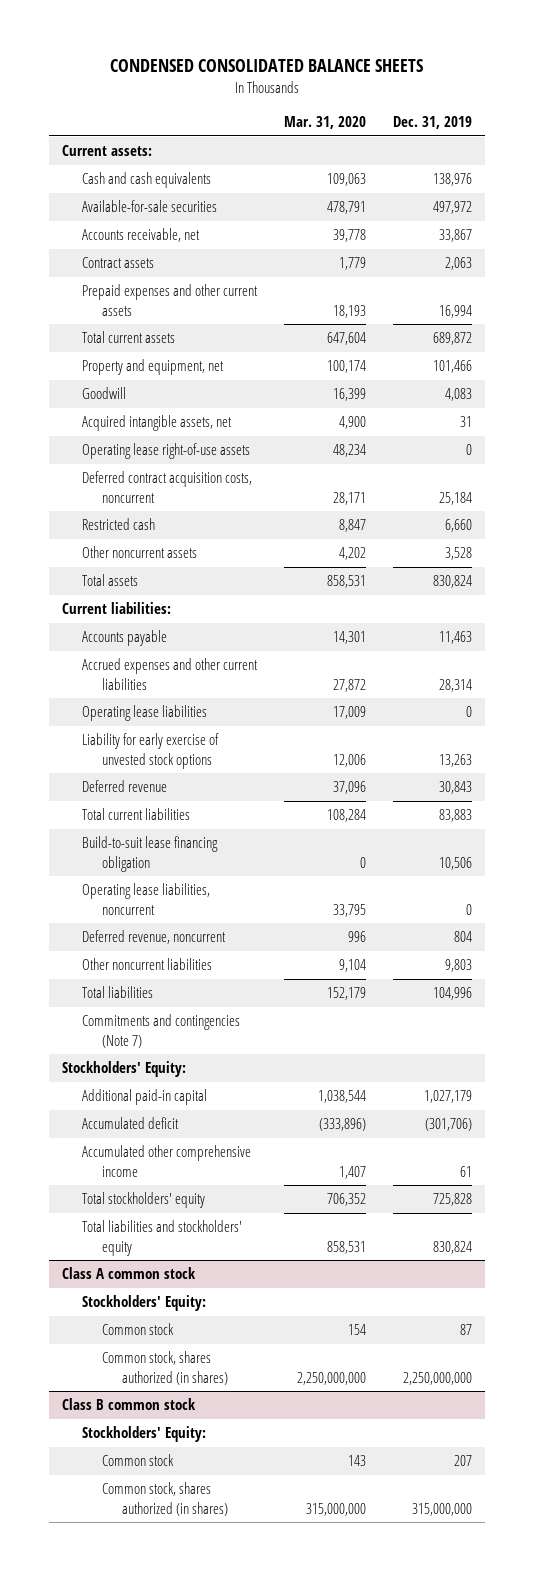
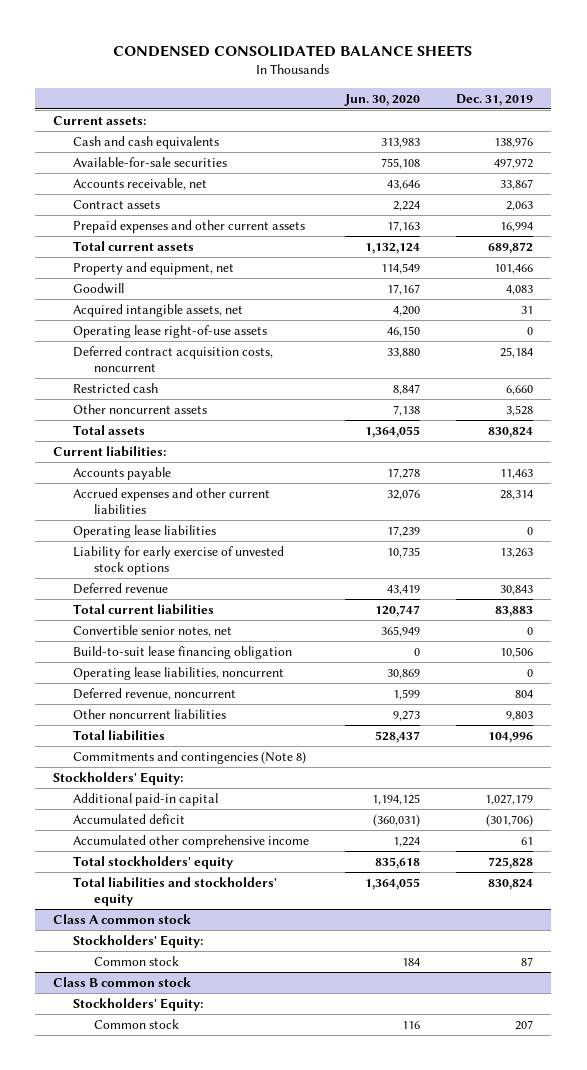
- | Mar. 31, 2020 | Dec. 31, 2019
+ | Jun. 30, 2020 | Dec. 31, 2019
+ Convertible senior notes, net | 365,949 | 0
- Commitments and contingencies (Note 7)
+ Commitments and contingencies (Note 8)
@ Class A common stock
- Common stock, shares authorized (in shares) | 2,250,000,000 | 2,250,000,000
@ Class B common stock
- Common stock, shares authorized (in shares) | 315,000,000 | 315,000,000

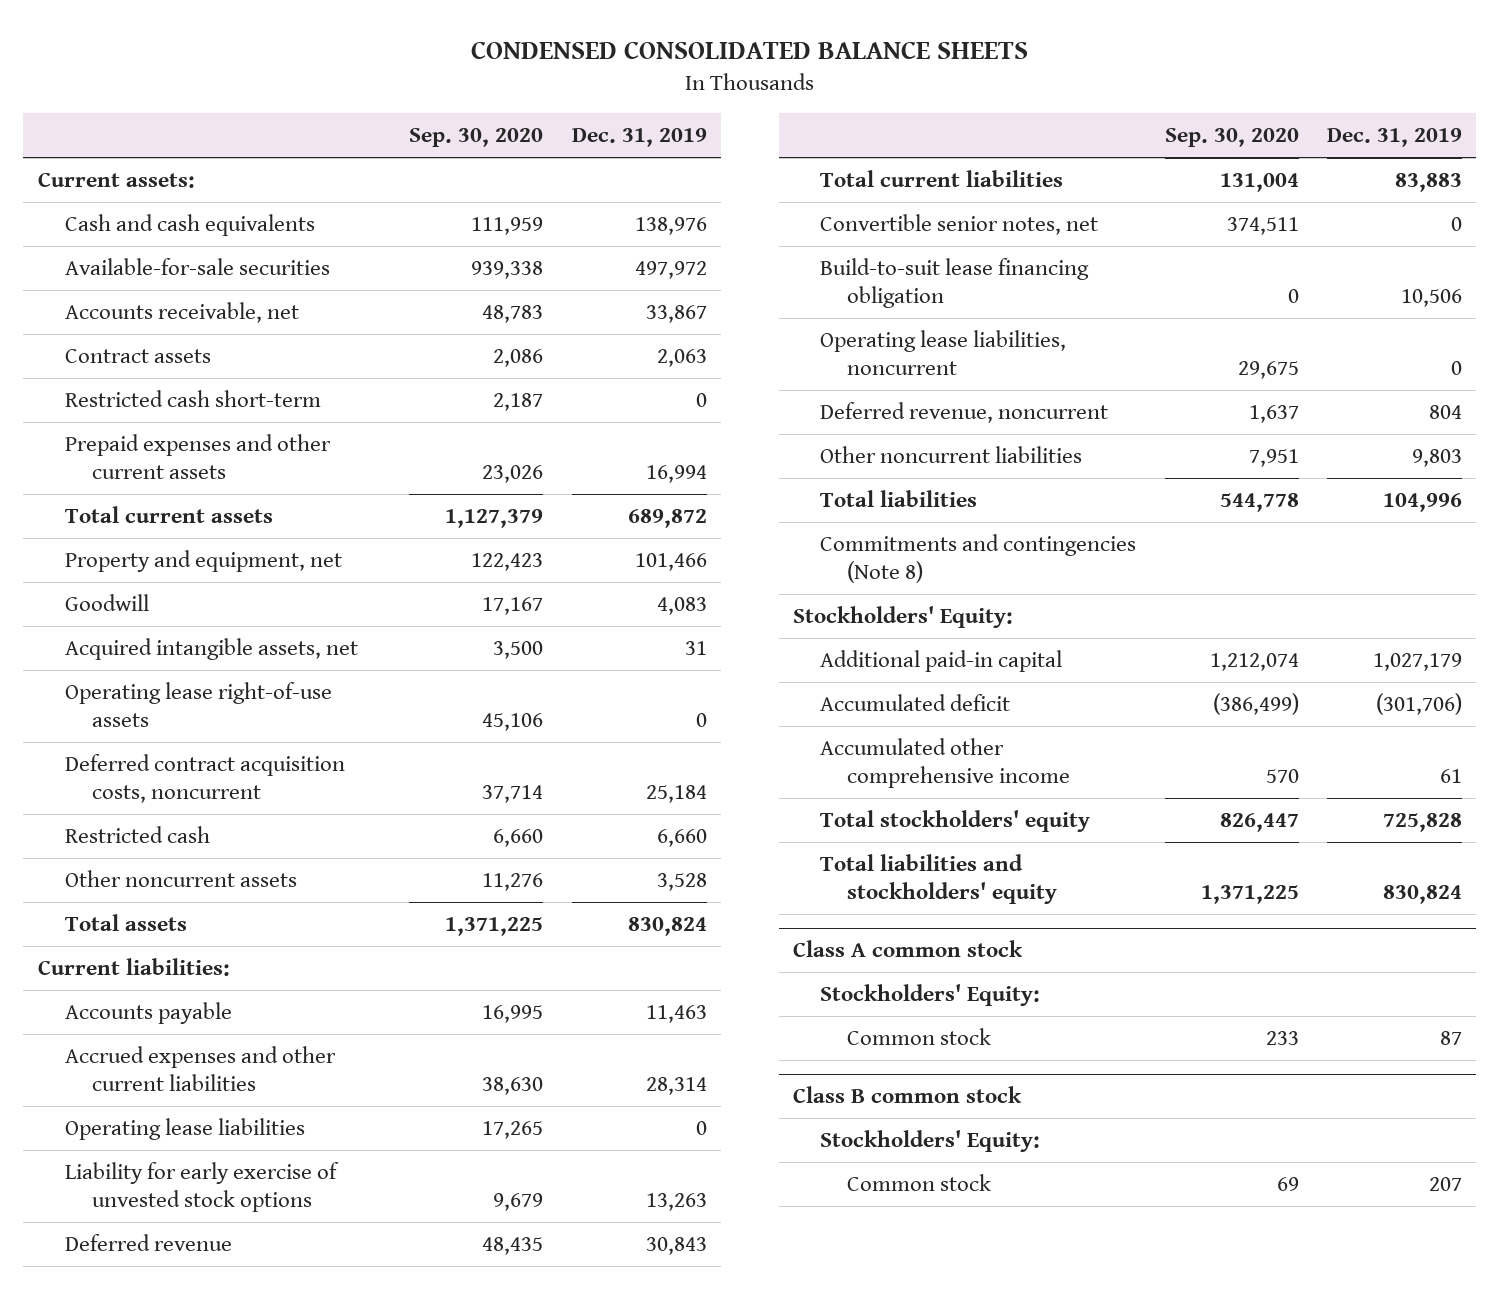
- | Jun. 30, 2020 | Dec. 31, 2019
+ | Sep. 30, 2020 | Dec. 31, 2019
+ Restricted cash short-term | 2,187 | 0

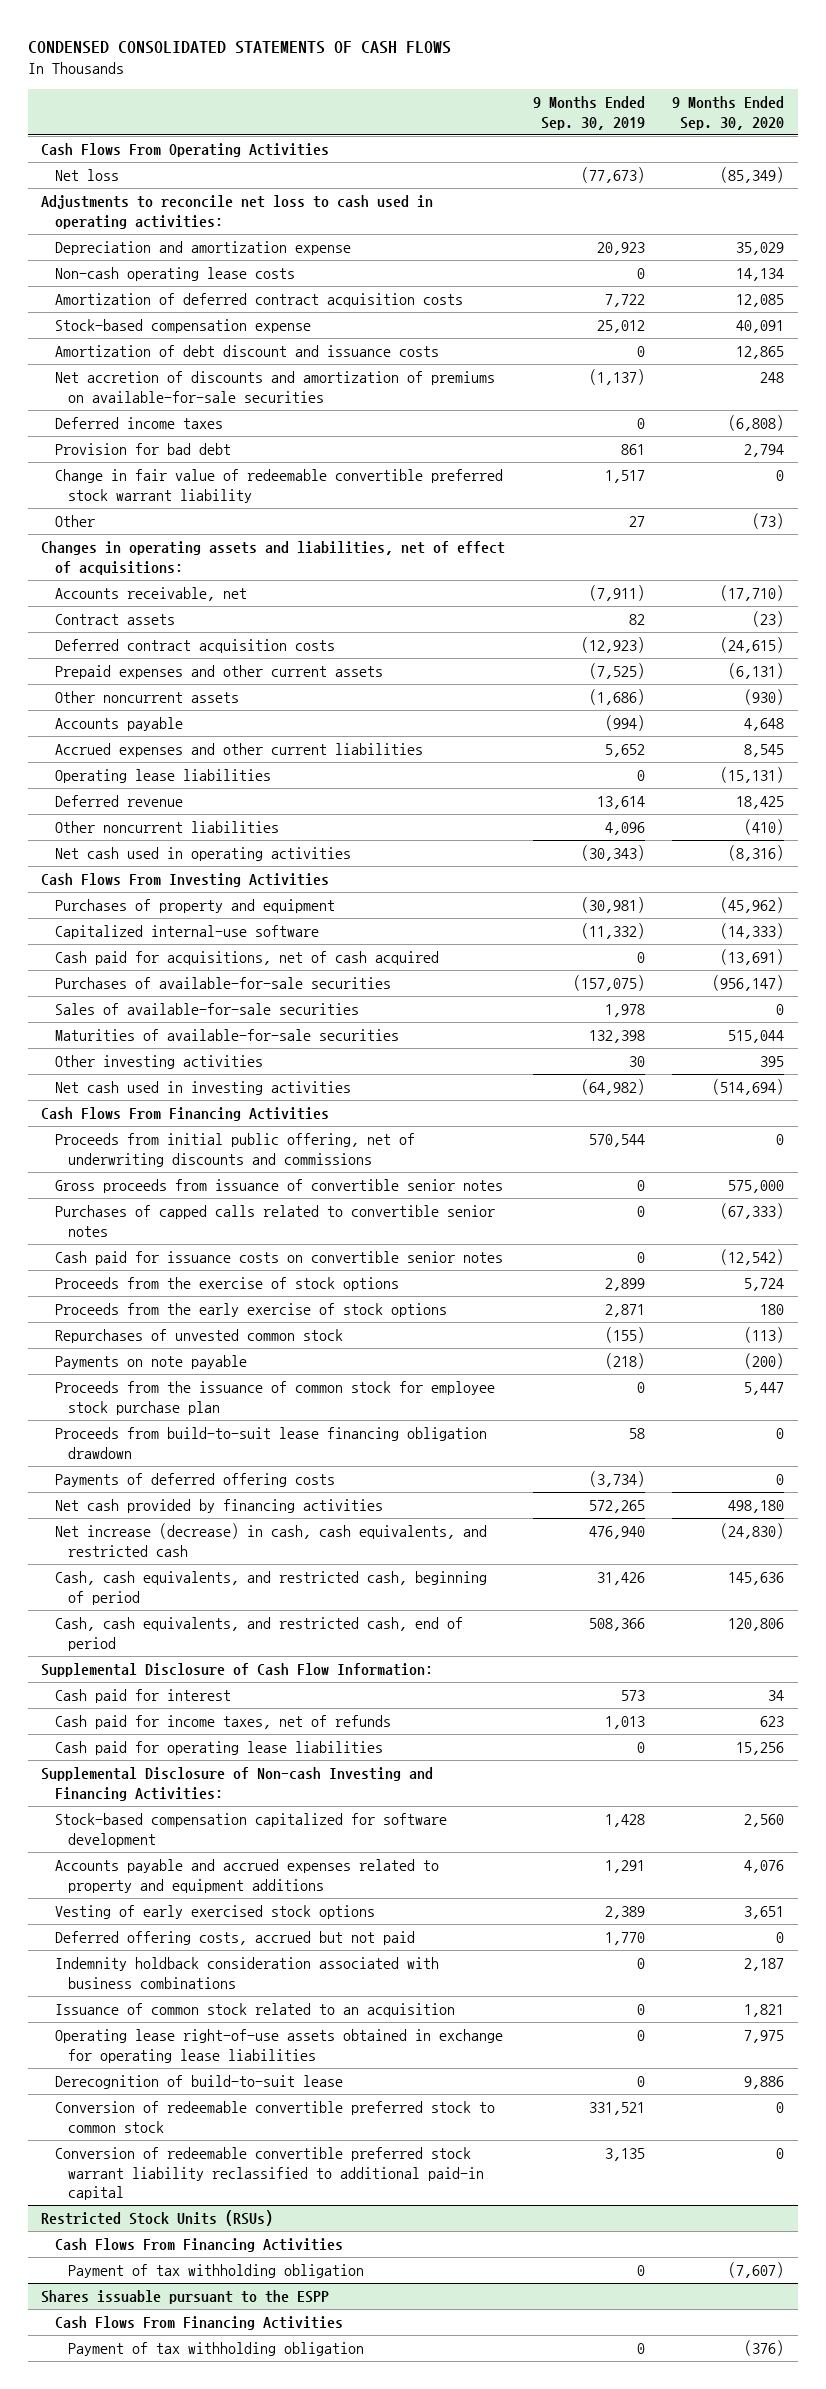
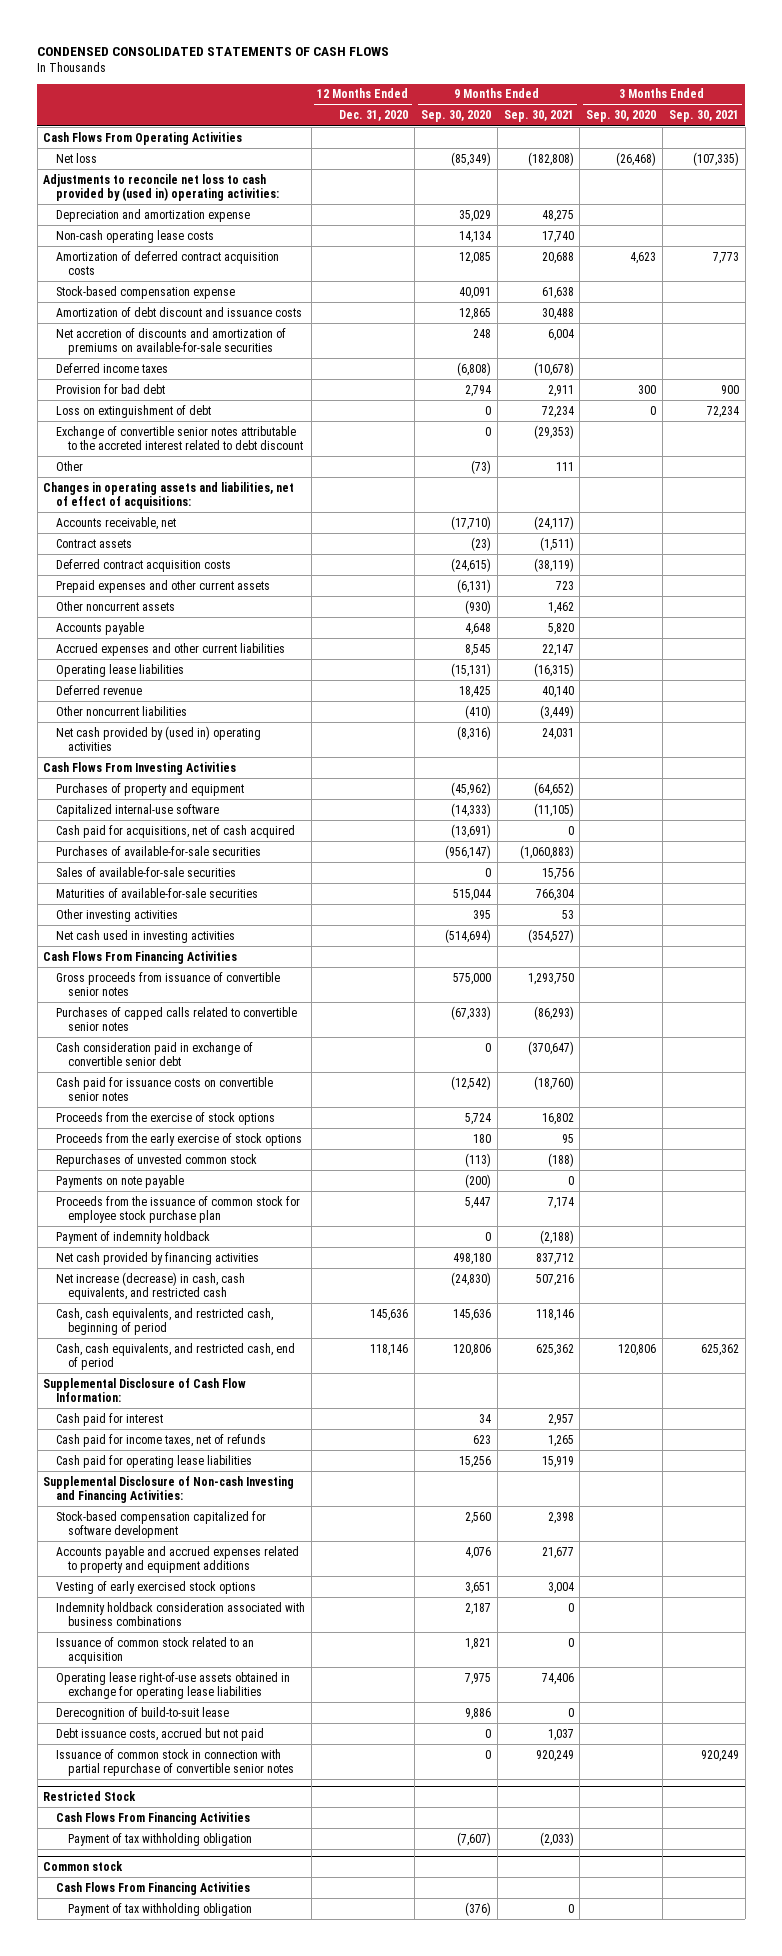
- | 9 Months Ended Sep. 30, 2019 | 9 Months Ended Sep. 30, 2020
+ | 12 Months Ended Dec. 31, 2020 | 9 Months Ended Sep. 30, 2020 | 9 Months Ended Sep. 30, 2021 | 3 Months Ended Sep. 30, 2020 | 3 Months Ended Sep. 30, 2021
- Adjustments to reconcile net loss to cash used in operating activities:
+ Adjustments to reconcile net loss to cash provided by (used in) operating activities:
- Change in fair value of redeemable convertible preferred stock warrant liability | 1,517 | 0
+ Loss on extinguishment of debt | | 0 | 72,234 | 0 | 72,234
+ Exchange of convertible senior notes attributable to the accreted interest related to debt discount | | 0 | (29,353) | |
- Net cash used in operating activities | (30,343) | (8,316)
+ Net cash provided by (used in) operating activities | | (8,316) | 24,031 | |
- Proceeds from initial public offering, net of underwriting discounts and commissions | 570,544 | 0
+ Cash consideration paid in exchange of convertible senior debt | | 0 | (370,647) | |
- Proceeds from build-to-suit lease financing obligation drawdown | 58 | 0
- Payments of deferred offering costs | (3,734) | 0
+ Payment of indemnity holdback | | 0 | (2,188) | |
- Deferred offering costs, accrued but not paid | 1,770 | 0
- Conversion of redeemable convertible preferred stock to common stock | 331,521 | 0
- Conversion of redeemable convertible preferred stock warrant liability reclassified to additional paid-in capital | 3,135 | 0
- Restricted Stock Units (RSUs)
+ Debt issuance costs, accrued but not paid | | 0 | 1,037 | |
+ Issuance of common stock in connection with partial repurchase of convertible senior notes | | 0 | 920,249 | | 920,249
+ Restricted Stock
- Shares issuable pursuant to the ESPP
+ Common stock

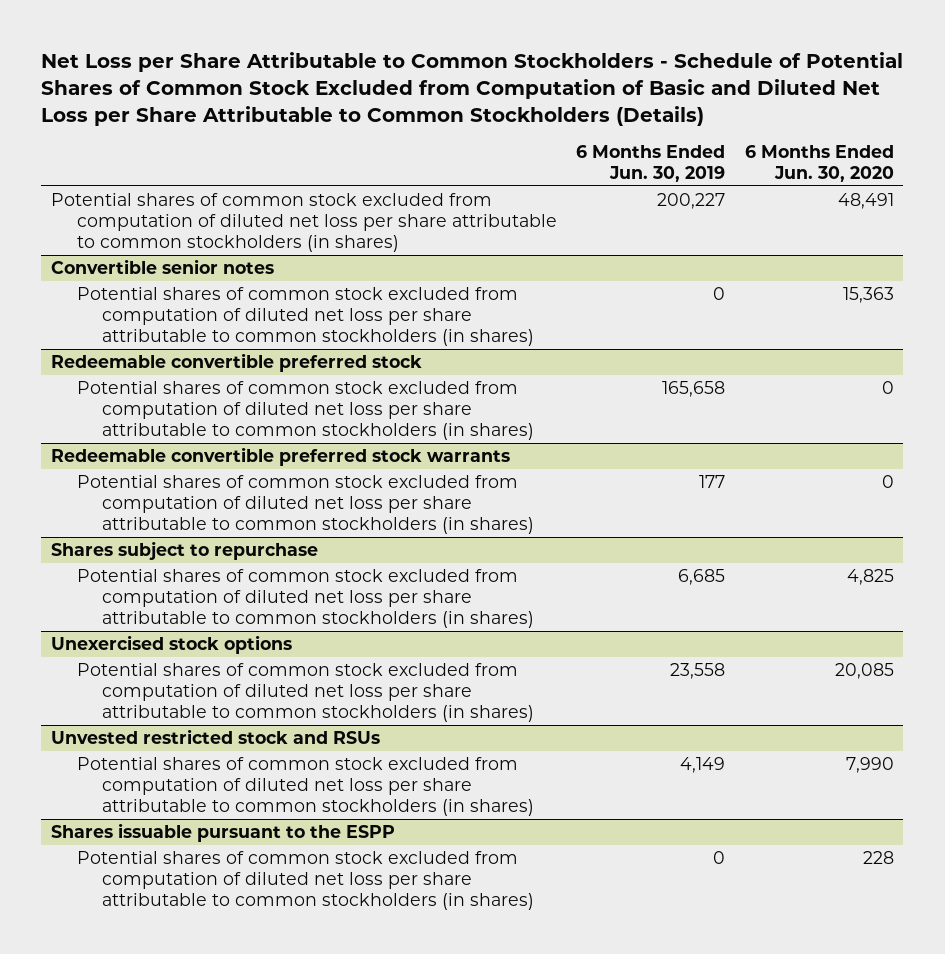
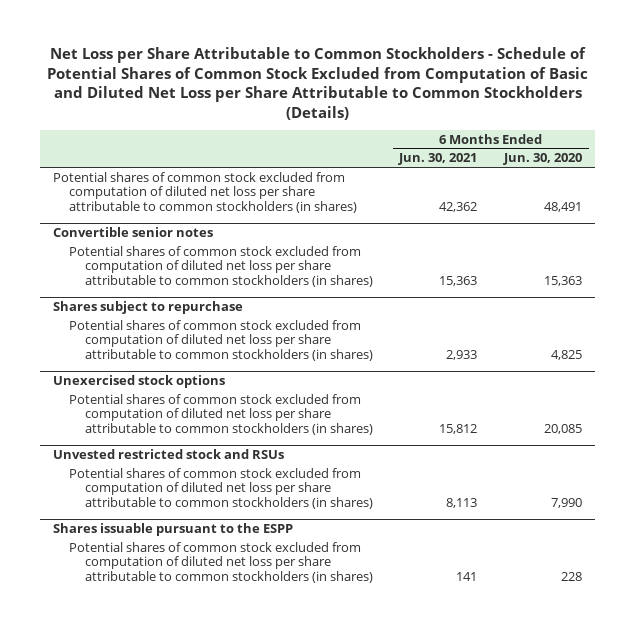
- | 6 Months Ended Jun. 30, 2019 | 6 Months Ended Jun. 30, 2020
+ | 6 Months Ended Jun. 30, 2021 | 6 Months Ended Jun. 30, 2020
- Redeemable convertible preferred stock
- Potential shares of common stock excluded from computation of diluted net loss per share attributable to common stockholders (in shares) | 165,658 | 0
- Redeemable convertible preferred stock warrants
- Potential shares of common stock excluded from computation of diluted net loss per share attributable to common stockholders (in shares) | 177 | 0

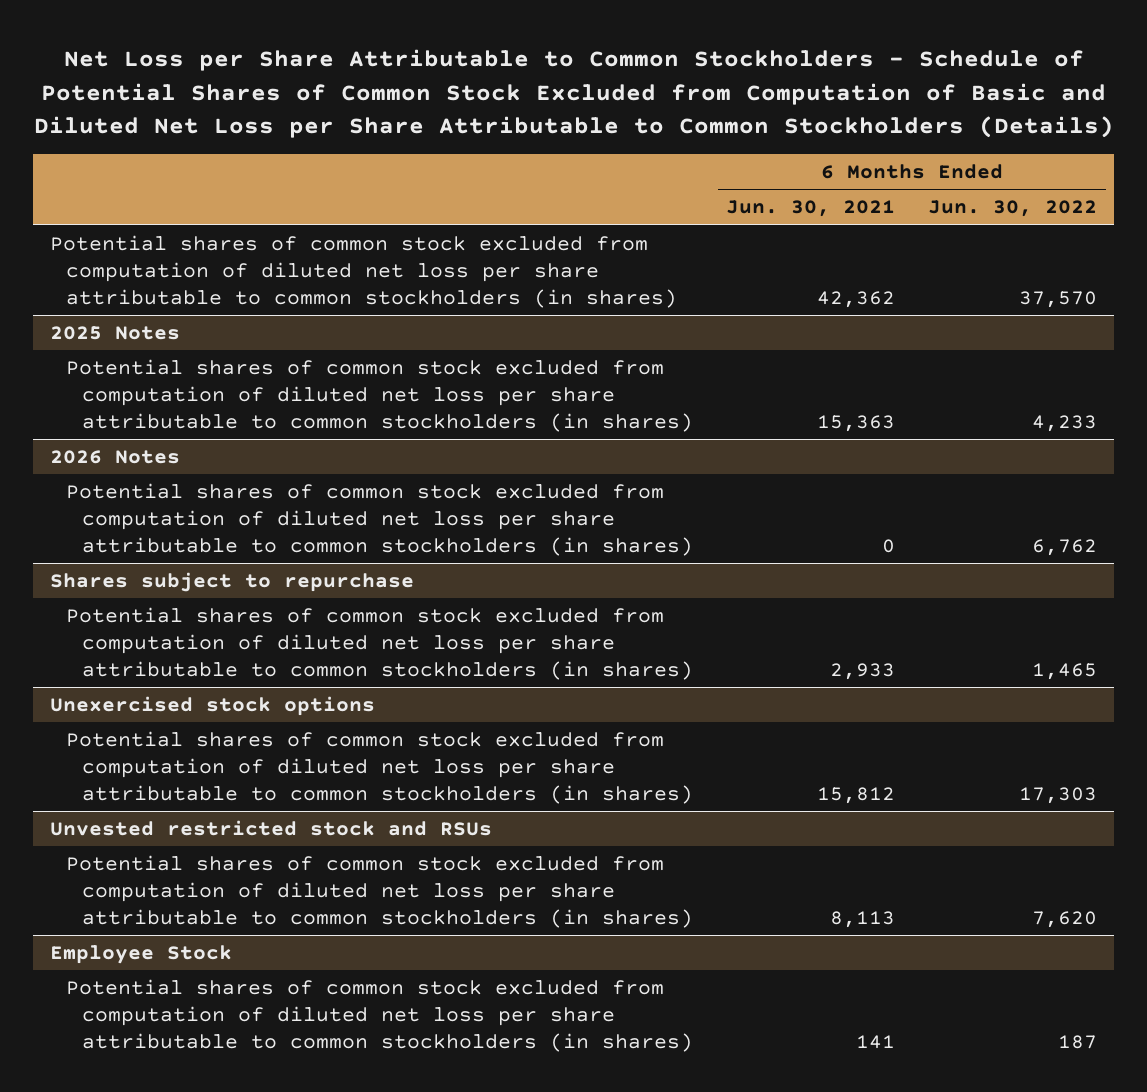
- | 6 Months Ended Jun. 30, 2021 | 6 Months Ended Jun. 30, 2020
+ | 6 Months Ended Jun. 30, 2021 | 6 Months Ended Jun. 30, 2022
- Convertible senior notes
+ 2025 Notes
+ 2026 Notes
+ Potential shares of common stock excluded from computation of diluted net loss per share attributable to common stockholders (in shares) | 0 | 6,762
- Shares issuable pursuant to the ESPP
+ Employee Stock

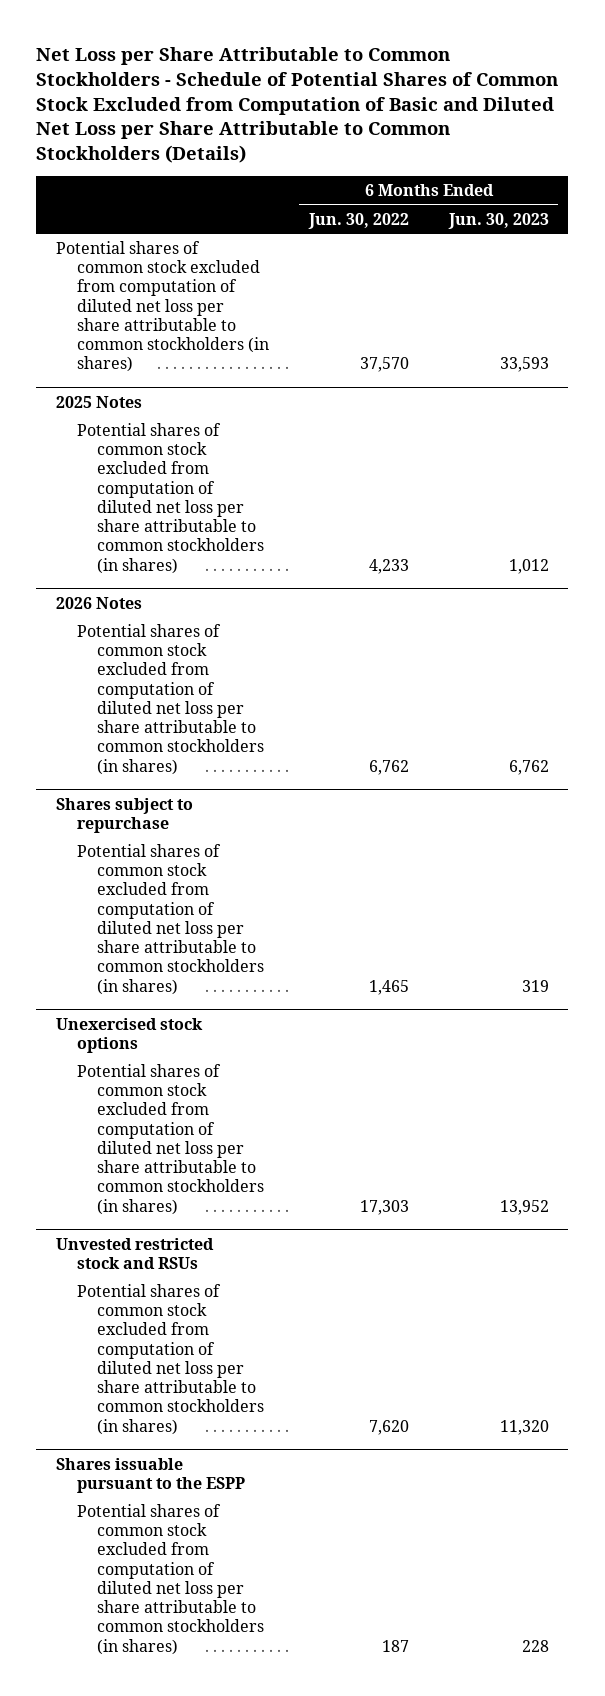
- | 6 Months Ended Jun. 30, 2021 | 6 Months Ended Jun. 30, 2022
+ | 6 Months Ended Jun. 30, 2022 | 6 Months Ended Jun. 30, 2023
- Employee Stock
+ Shares issuable pursuant to the ESPP

